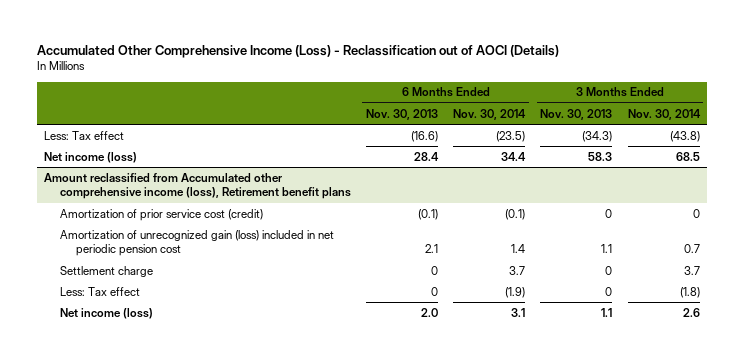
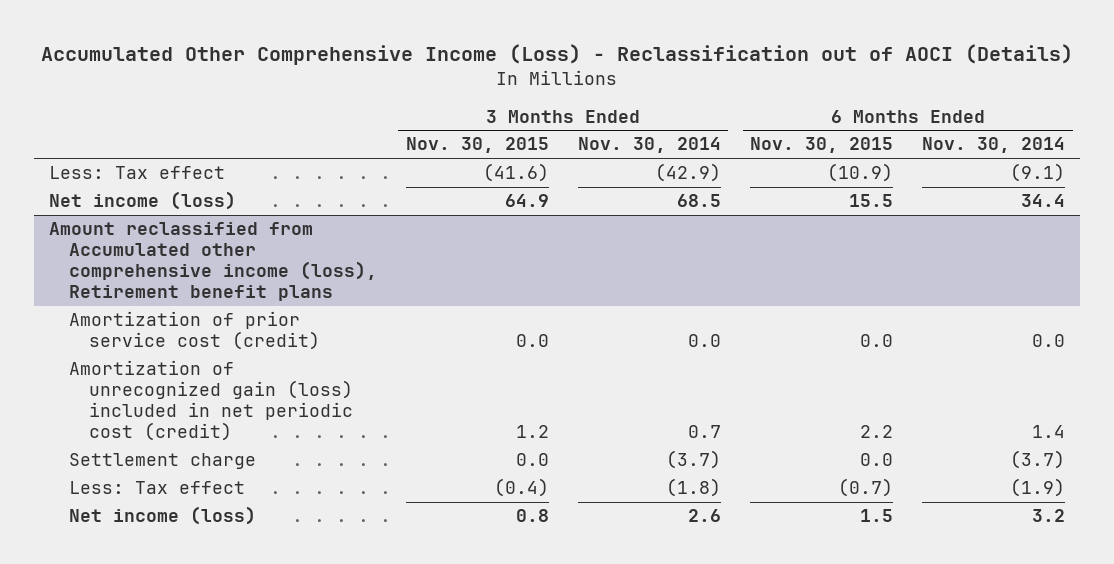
- | 6 Months Ended Nov. 30, 2013 | 6 Months Ended Nov. 30, 2014 | 3 Months Ended Nov. 30, 2013 | 3 Months Ended Nov. 30, 2014
+ | 3 Months Ended Nov. 30, 2015 | 3 Months Ended Nov. 30, 2014 | 6 Months Ended Nov. 30, 2015 | 6 Months Ended Nov. 30, 2014
- Less: Tax effect | (16.6) | (23.5) | (34.3) | (43.8)
+ Less: Tax effect | (41.6) | (42.9) | (10.9) | (9.1)
@ Amount reclassified from Accumulated other comprehensive income (loss), Retirement benefit plans
- Amortization of prior service cost (credit) | (0.1) | (0.1) | 0 | 0
- Amortization of unrecognized gain (loss) included in net periodic pension cost | 2.1 | 1.4 | 1.1 | 0.7
- Settlement charge | 0 | 3.7 | 0 | 3.7
+ Amortization of prior service cost (credit) | 0.0 | 0.0 | 0.0 | 0.0
+ Amortization of unrecognized gain (loss) included in net periodic cost (credit) | 1.2 | 0.7 | 2.2 | 1.4
+ Settlement charge | 0.0 | (3.7) | 0.0 | (3.7)
- Net income (loss) | 2.0 | 3.1 | 1.1 | 2.6
+ Net income (loss) | 0.8 | 2.6 | 1.5 | 3.2

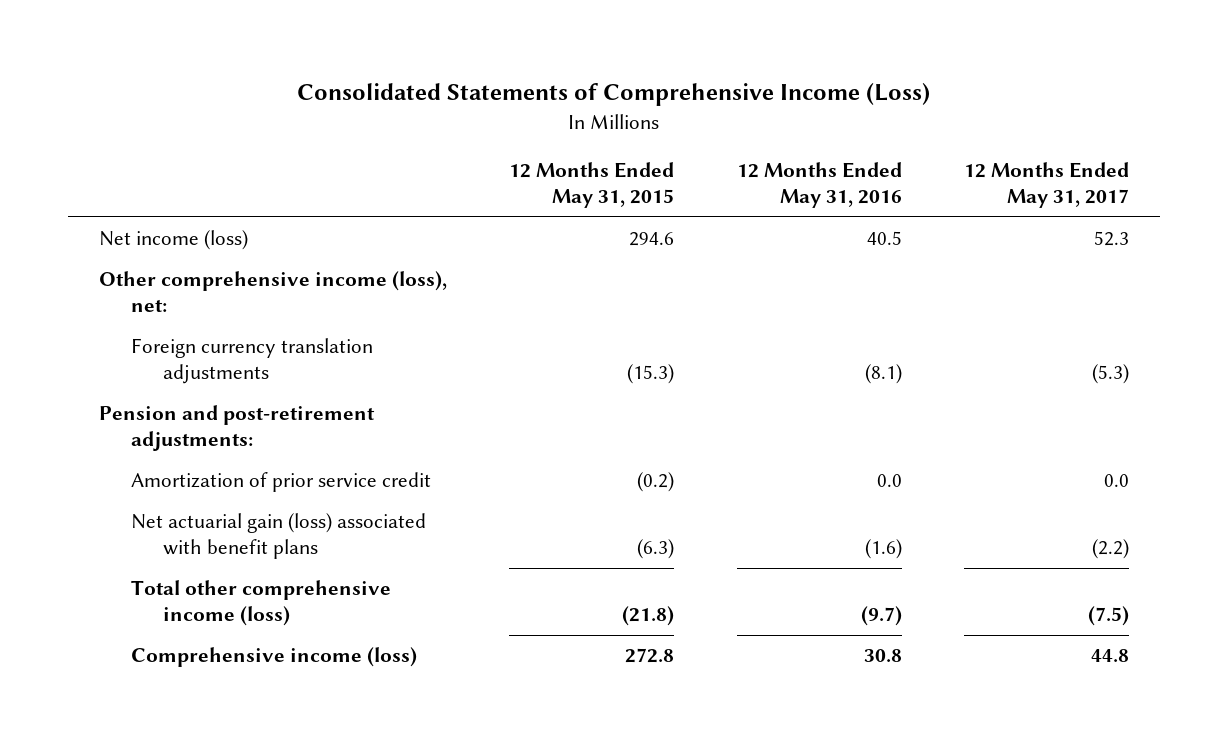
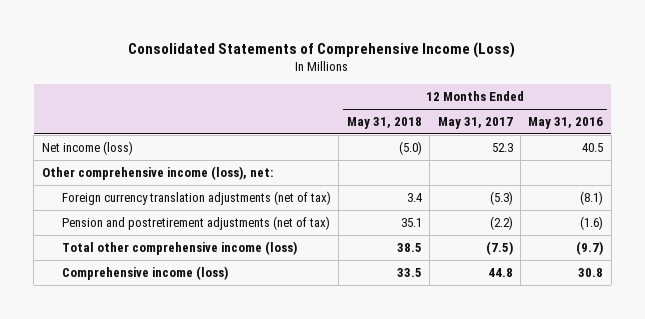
- | 12 Months Ended May 31, 2015 | 12 Months Ended May 31, 2016 | 12 Months Ended May 31, 2017
+ | 12 Months Ended May 31, 2018 | 12 Months Ended May 31, 2017 | 12 Months Ended May 31, 2016
- Foreign currency translation adjustments | (15.3) | (8.1) | (5.3)
- Pension and post-retirement adjustments:
- Amortization of prior service credit | (0.2) | 0.0 | 0.0
- Net actuarial gain (loss) associated with benefit plans | (6.3) | (1.6) | (2.2)
+ Foreign currency translation adjustments (net of tax) | 3.4 | (5.3) | (8.1)
+ Pension and postretirement adjustments (net of tax) | 35.1 | (2.2) | (1.6)

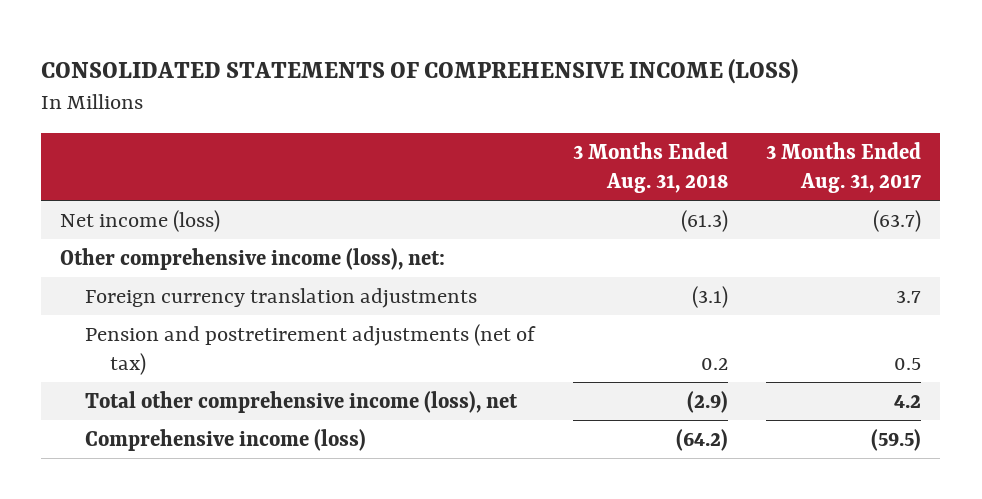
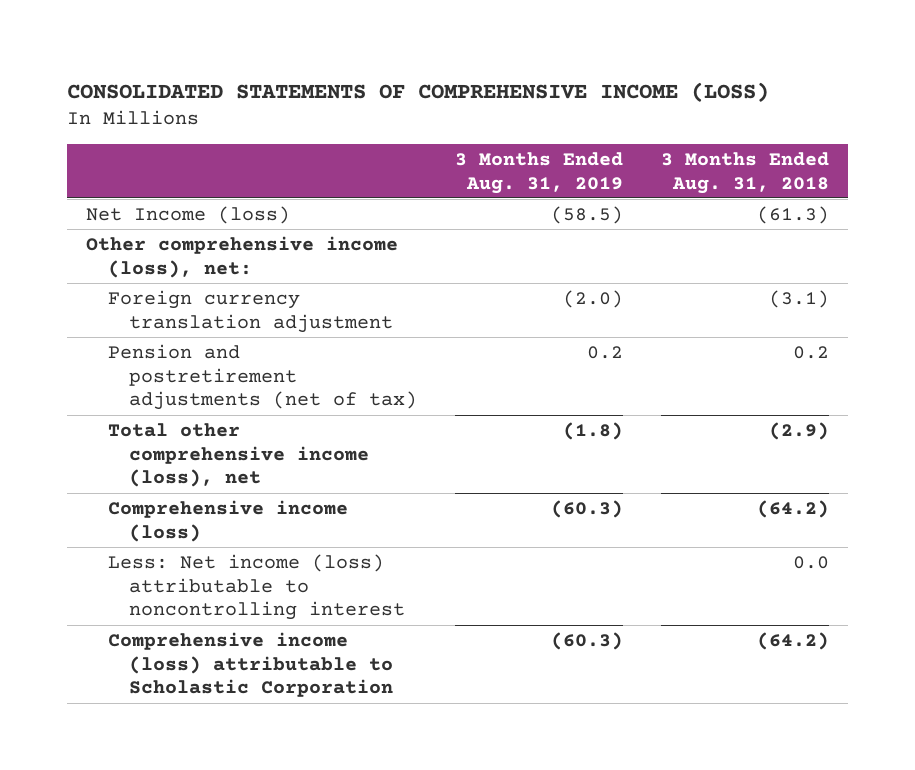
- | 3 Months Ended Aug. 31, 2018 | 3 Months Ended Aug. 31, 2017
+ | 3 Months Ended Aug. 31, 2019 | 3 Months Ended Aug. 31, 2018
- Net income (loss) | (61.3) | (63.7)
+ Net Income (loss) | (58.5) | (61.3)
- Foreign currency translation adjustments | (3.1) | 3.7
+ Foreign currency translation adjustment | (2.0) | (3.1)
+ Less: Net income (loss) attributable to noncontrolling interest | | 0.0
+ Comprehensive income (loss) attributable to Scholastic Corporation | (60.3) | (64.2)

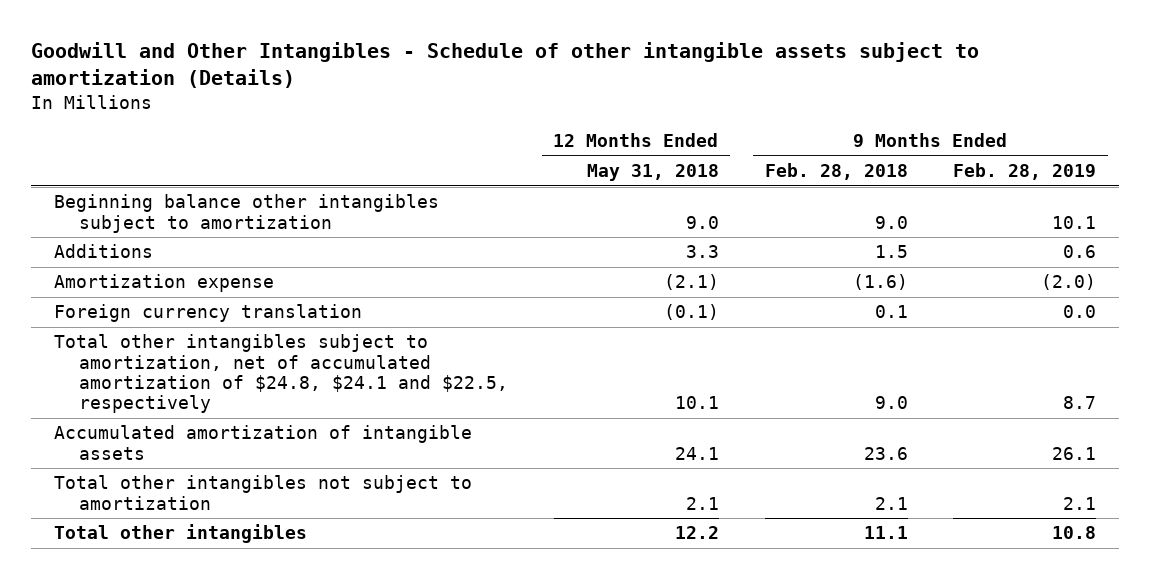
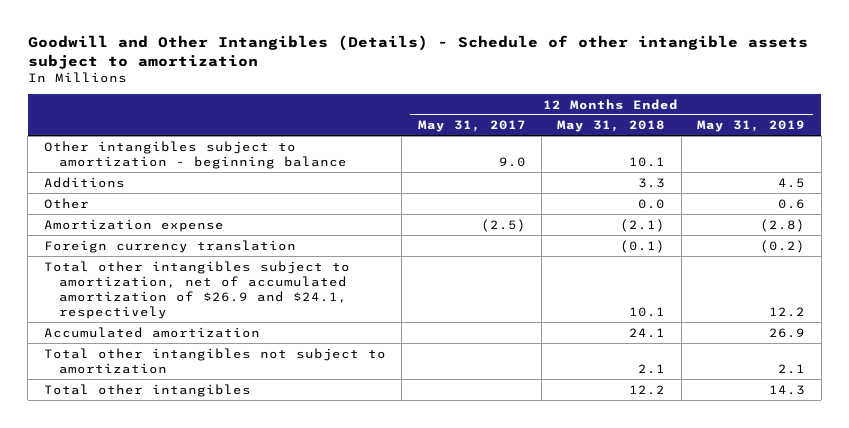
- Goodwill and Other Intangibles - Schedule of other intangible assets subject to amortization (Details)
+ Goodwill and Other Intangibles (Details) - Schedule of other intangible assets subject to amortization
- | 12 Months Ended May 31, 2018 | 9 Months Ended Feb. 28, 2018 | 9 Months Ended Feb. 28, 2019
+ | 12 Months Ended May 31, 2017 | 12 Months Ended May 31, 2018 | 12 Months Ended May 31, 2019
- Beginning balance other intangibles subject to amortization | 9.0 | 9.0 | 10.1
+ Other intangibles subject to amortization - beginning balance | 9.0 | 10.1 |
+ Other | | 0.0 | 0.6
- Total other intangibles subject to amortization, net of accumulated amortization of $24.8, $24.1 and $22.5, respectively | 10.1 | 9.0 | 8.7
- Accumulated amortization of intangible assets | 24.1 | 23.6 | 26.1
+ Total other intangibles subject to amortization, net of accumulated amortization of $26.9 and $24.1, respectively | | 10.1 | 12.2
+ Accumulated amortization | | 24.1 | 26.9

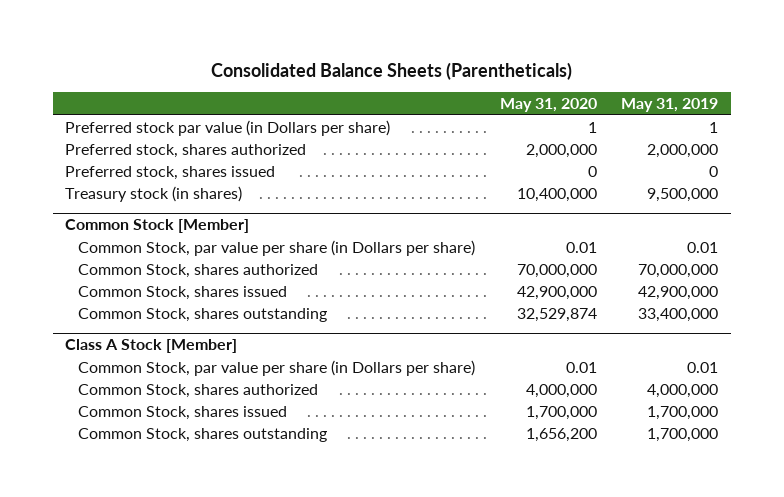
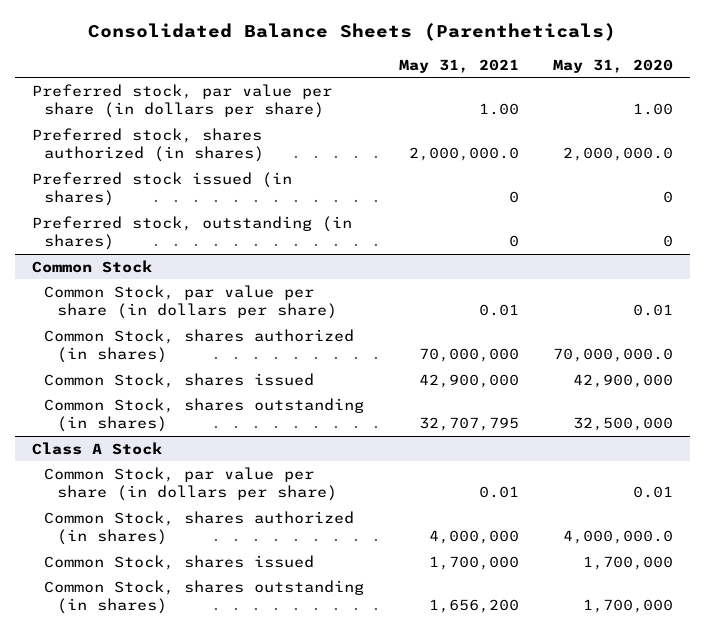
- | May 31, 2020 | May 31, 2019
+ | May 31, 2021 | May 31, 2020
- Preferred stock par value (in Dollars per share) | 1 | 1
- Preferred stock, shares authorized | 2,000,000 | 2,000,000
- Preferred stock, shares issued | 0 | 0
- Treasury stock (in shares) | 10,400,000 | 9,500,000
- Common Stock [Member]
- Common Stock, par value per share (in Dollars per share) | 0.01 | 0.01
- Common Stock, shares authorized | 70,000,000 | 70,000,000
+ Preferred stock, par value per share (in dollars per share) | 1.00 | 1.00
+ Preferred stock, shares authorized (in shares) | 2,000,000.0 | 2,000,000.0
+ Preferred stock issued (in shares) | 0 | 0
+ Preferred stock, outstanding (in shares) | 0 | 0
+ Common Stock
+ Common Stock, par value per share (in dollars per share) | 0.01 | 0.01
+ Common Stock, shares authorized (in shares) | 70,000,000 | 70,000,000.0
- Common Stock, shares outstanding | 32,529,874 | 33,400,000
- Class A Stock [Member]
- Common Stock, par value per share (in Dollars per share) | 0.01 | 0.01
- Common Stock, shares authorized | 4,000,000 | 4,000,000
+ Common Stock, shares outstanding (in shares) | 32,707,795 | 32,500,000
+ Class A Stock
+ Common Stock, par value per share (in dollars per share) | 0.01 | 0.01
+ Common Stock, shares authorized (in shares) | 4,000,000 | 4,000,000.0
- Common Stock, shares outstanding | 1,656,200 | 1,700,000
+ Common Stock, shares outstanding (in shares) | 1,656,200 | 1,700,000

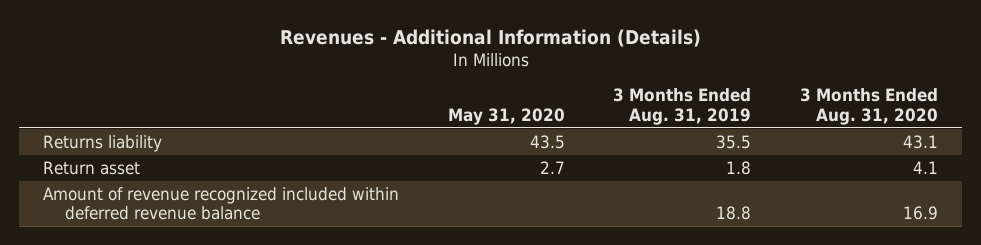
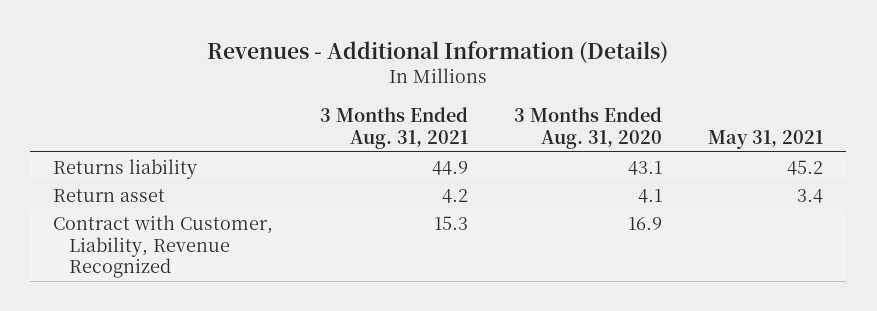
- | May 31, 2020 | 3 Months Ended Aug. 31, 2019 | 3 Months Ended Aug. 31, 2020
+ | 3 Months Ended Aug. 31, 2021 | 3 Months Ended Aug. 31, 2020 | May 31, 2021
- Amount of revenue recognized included within deferred revenue balance | | 18.8 | 16.9
+ Contract with Customer, Liability, Revenue Recognized | 15.3 | 16.9 |

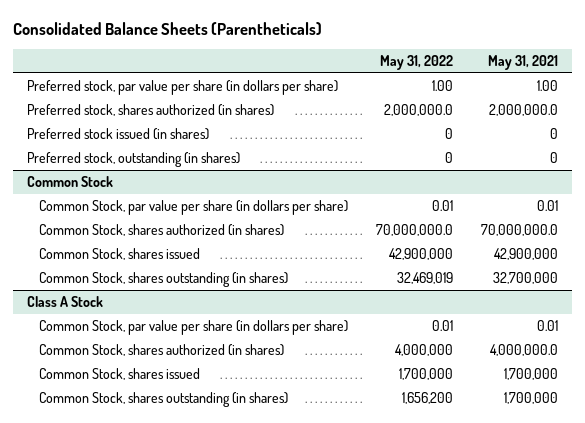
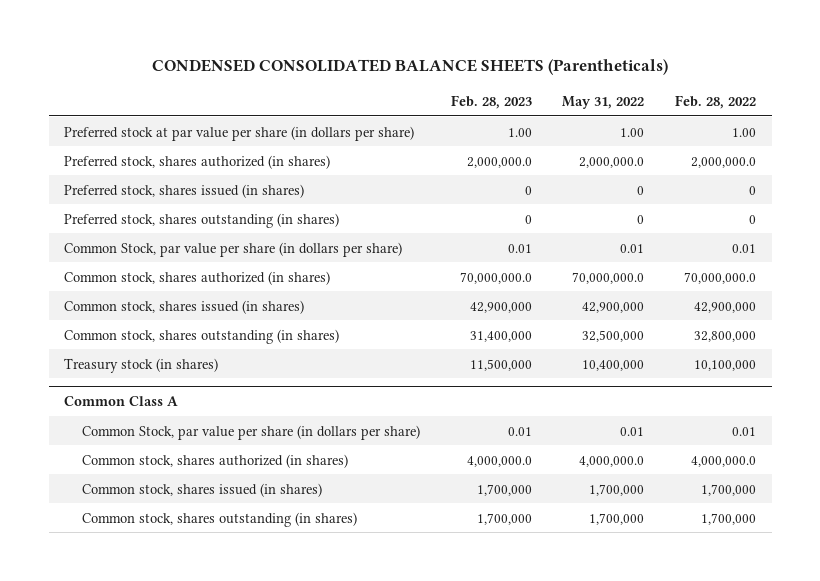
- Consolidated Balance Sheets (Parentheticals)
+ CONDENSED CONSOLIDATED BALANCE SHEETS (Parentheticals)
- | May 31, 2022 | May 31, 2021
+ | Feb. 28, 2023 | May 31, 2022 | Feb. 28, 2022
- Preferred stock, par value per share (in dollars per share) | 1.00 | 1.00
+ Preferred stock at par value per share (in dollars per share) | 1.00 | 1.00 | 1.00
- Preferred stock issued (in shares) | 0 | 0
- Preferred stock, outstanding (in shares) | 0 | 0
- Common Stock
+ Preferred stock, shares issued (in shares) | 0 | 0 | 0
+ Preferred stock, shares outstanding (in shares) | 0 | 0 | 0
- Common Stock, shares authorized (in shares) | 70,000,000.0 | 70,000,000.0
- Common Stock, shares issued | 42,900,000 | 42,900,000
- Common Stock, shares outstanding (in shares) | 32,469,019 | 32,700,000
- Class A Stock
+ Common stock, shares authorized (in shares) | 70,000,000.0 | 70,000,000.0 | 70,000,000.0
+ Common stock, shares issued (in shares) | 42,900,000 | 42,900,000 | 42,900,000
+ Common stock, shares outstanding (in shares) | 31,400,000 | 32,500,000 | 32,800,000
+ Treasury stock (in shares) | 11,500,000 | 10,400,000 | 10,100,000
+ Common Class A
- Common Stock, shares authorized (in shares) | 4,000,000 | 4,000,000.0
- Common Stock, shares issued | 1,700,000 | 1,700,000
- Common Stock, shares outstanding (in shares) | 1,656,200 | 1,700,000
+ Common stock, shares authorized (in shares) | 4,000,000.0 | 4,000,000.0 | 4,000,000.0
+ Common stock, shares issued (in shares) | 1,700,000 | 1,700,000 | 1,700,000
+ Common stock, shares outstanding (in shares) | 1,700,000 | 1,700,000 | 1,700,000

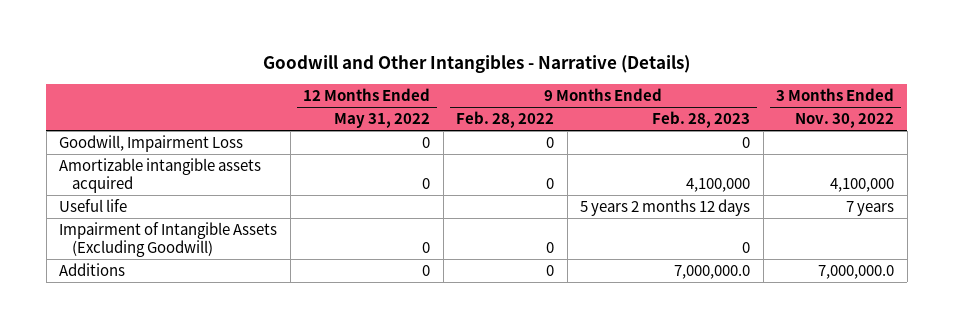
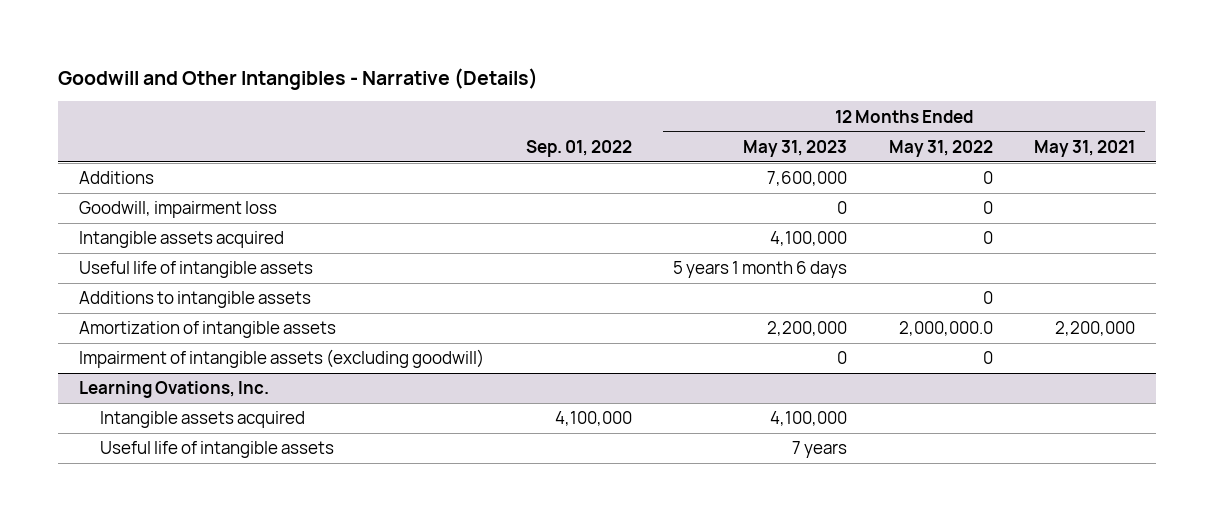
- | 12 Months Ended May 31, 2022 | 9 Months Ended Feb. 28, 2022 | 9 Months Ended Feb. 28, 2023 | 3 Months Ended Nov. 30, 2022
+ | Sep. 01, 2022 | 12 Months Ended May 31, 2023 | 12 Months Ended May 31, 2022 | 12 Months Ended May 31, 2021
- Goodwill, Impairment Loss | 0 | 0 | 0 |
- Amortizable intangible assets acquired | 0 | 0 | 4,100,000 | 4,100,000
- Useful life | | | 5 years 2 months 12 days | 7 years
- Impairment of Intangible Assets (Excluding Goodwill) | 0 | 0 | 0 |
+ Goodwill, impairment loss | | 0 | 0 |
+ Intangible assets acquired | | 4,100,000 | 0 |
+ Useful life of intangible assets | | 5 years 1 month 6 days | |
+ Additions to intangible assets | | | 0 |
+ Amortization of intangible assets | | 2,200,000 | 2,000,000.0 | 2,200,000
+ Impairment of intangible assets (excluding goodwill) | | 0 | 0 |
+ Learning Ovations, Inc.
+ Intangible assets acquired | 4,100,000 | 4,100,000 | |
+ Useful life of intangible assets | | 7 years | |

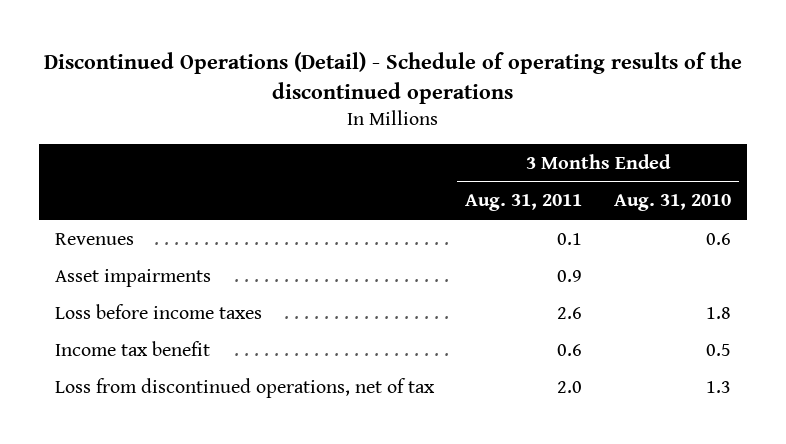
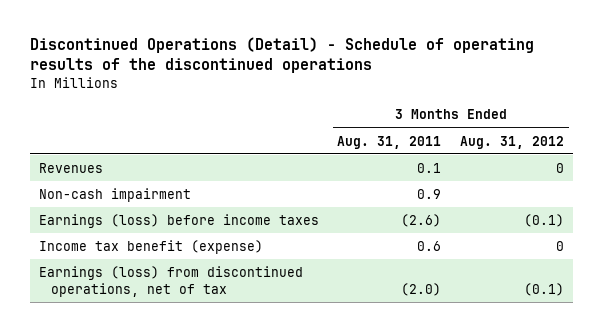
- | 3 Months Ended Aug. 31, 2011 | 3 Months Ended Aug. 31, 2010
+ | 3 Months Ended Aug. 31, 2011 | 3 Months Ended Aug. 31, 2012
- Asset impairments | 0.9 |
- Loss before income taxes | 2.6 | 1.8
- Income tax benefit | 0.6 | 0.5
- Loss from discontinued operations, net of tax | 2.0 | 1.3
+ Non-cash impairment | 0.9 |
+ Earnings (loss) before income taxes | (2.6) | (0.1)
+ Income tax benefit (expense) | 0.6 | 0
+ Earnings (loss) from discontinued operations, net of tax | (2.0) | (0.1)

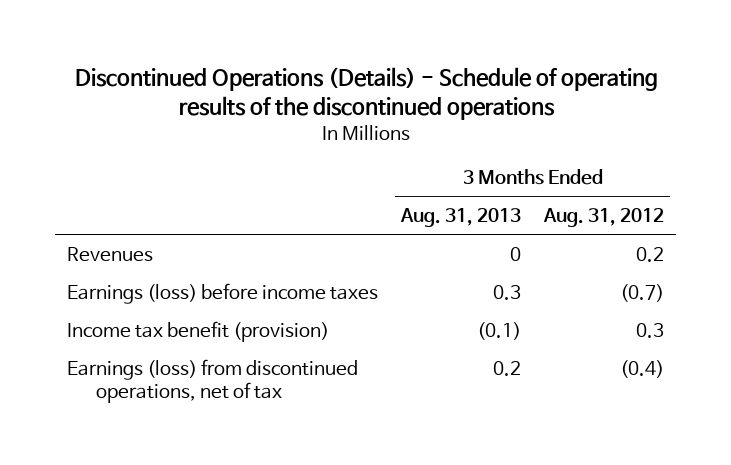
- Discontinued Operations (Detail) - Schedule of operating results of the discontinued operations
+ Discontinued Operations (Details) - Schedule of operating results of the discontinued operations
- | 3 Months Ended Aug. 31, 2011 | 3 Months Ended Aug. 31, 2012
+ | 3 Months Ended Aug. 31, 2013 | 3 Months Ended Aug. 31, 2012
- Revenues | 0.1 | 0
- Non-cash impairment | 0.9 |
- Earnings (loss) before income taxes | (2.6) | (0.1)
- Income tax benefit (expense) | 0.6 | 0
- Earnings (loss) from discontinued operations, net of tax | (2.0) | (0.1)
+ Revenues | 0 | 0.2
+ Earnings (loss) before income taxes | 0.3 | (0.7)
+ Income tax benefit (provision) | (0.1) | 0.3
+ Earnings (loss) from discontinued operations, net of tax | 0.2 | (0.4)

